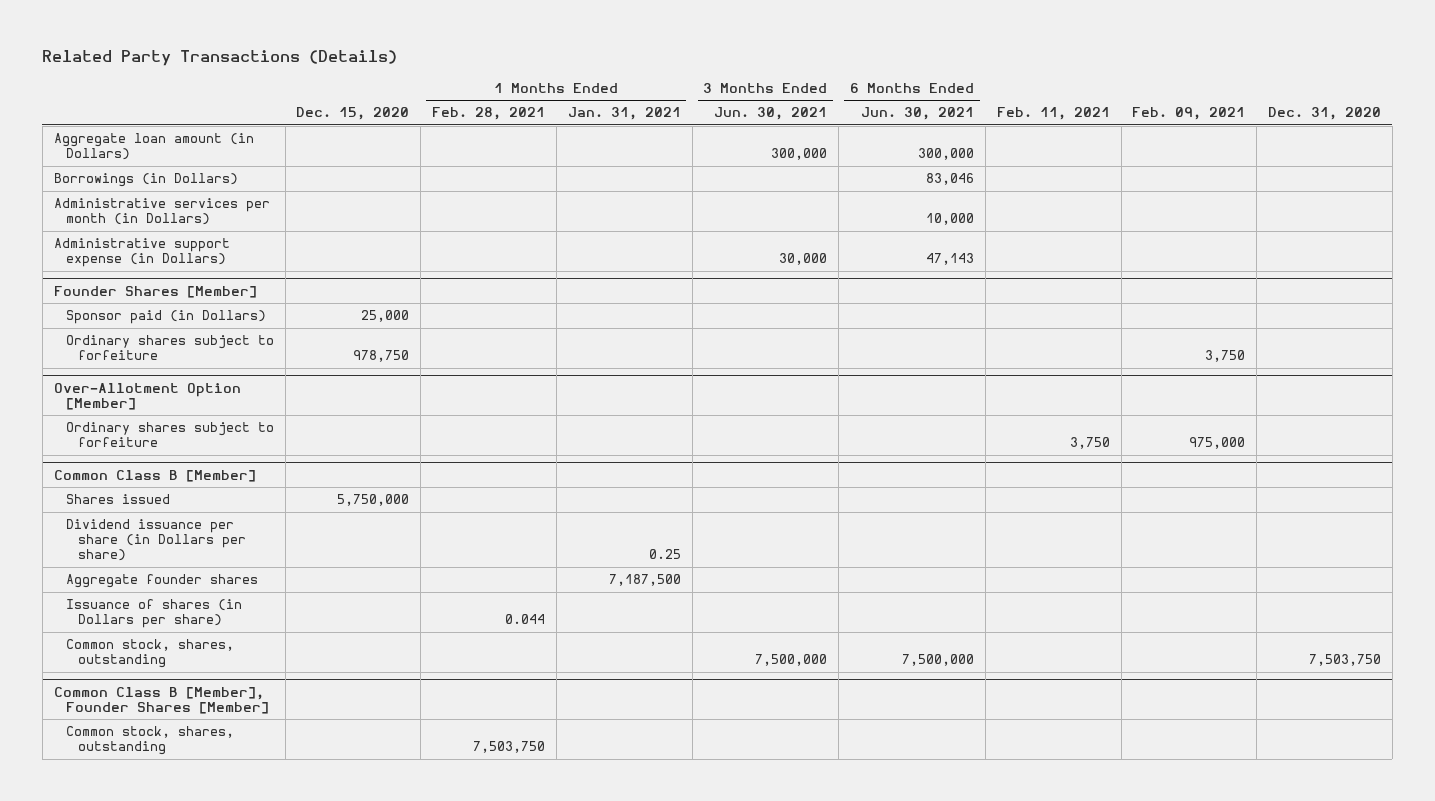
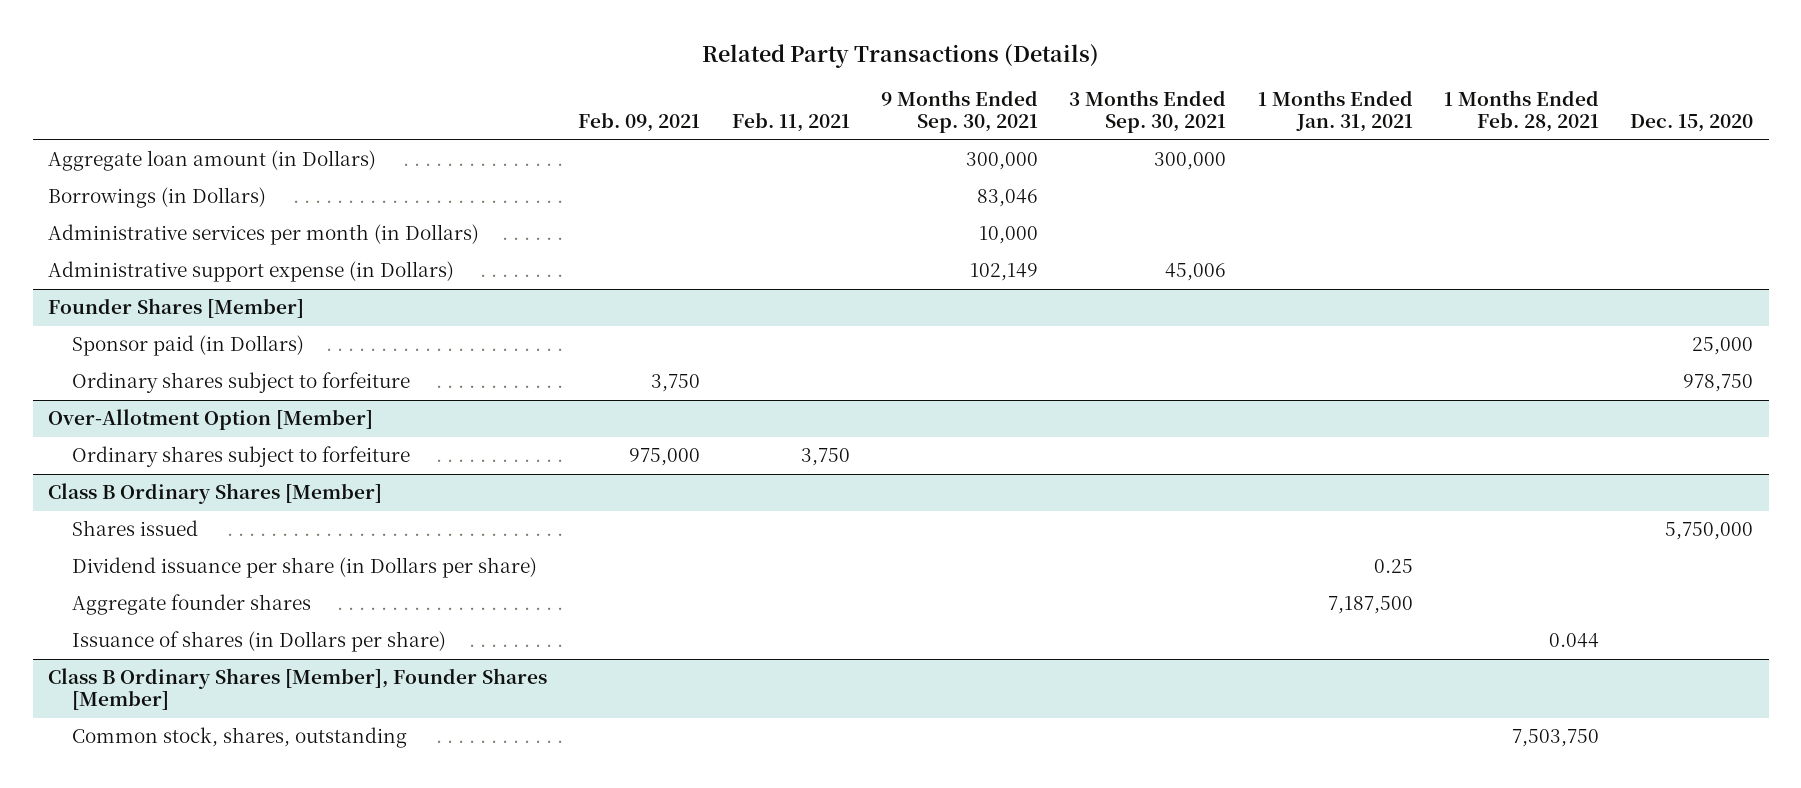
- | Dec. 15, 2020 | 1 Months Ended Feb. 28, 2021 | 1 Months Ended Jan. 31, 2021 | 3 Months Ended Jun. 30, 2021 | 6 Months Ended Jun. 30, 2021 | Feb. 11, 2021 | Feb. 09, 2021 | Dec. 31, 2020
+ | Feb. 09, 2021 | Feb. 11, 2021 | 9 Months Ended Sep. 30, 2021 | 3 Months Ended Sep. 30, 2021 | 1 Months Ended Jan. 31, 2021 | 1 Months Ended Feb. 28, 2021 | Dec. 15, 2020
- Common Class B [Member]
+ Class B Ordinary Shares [Member]
- Common stock, shares, outstanding | | | | 7,500,000 | 7,500,000 | | | 7,503,750
- Common Class B [Member], Founder Shares [Member]
+ Class B Ordinary Shares [Member], Founder Shares [Member]

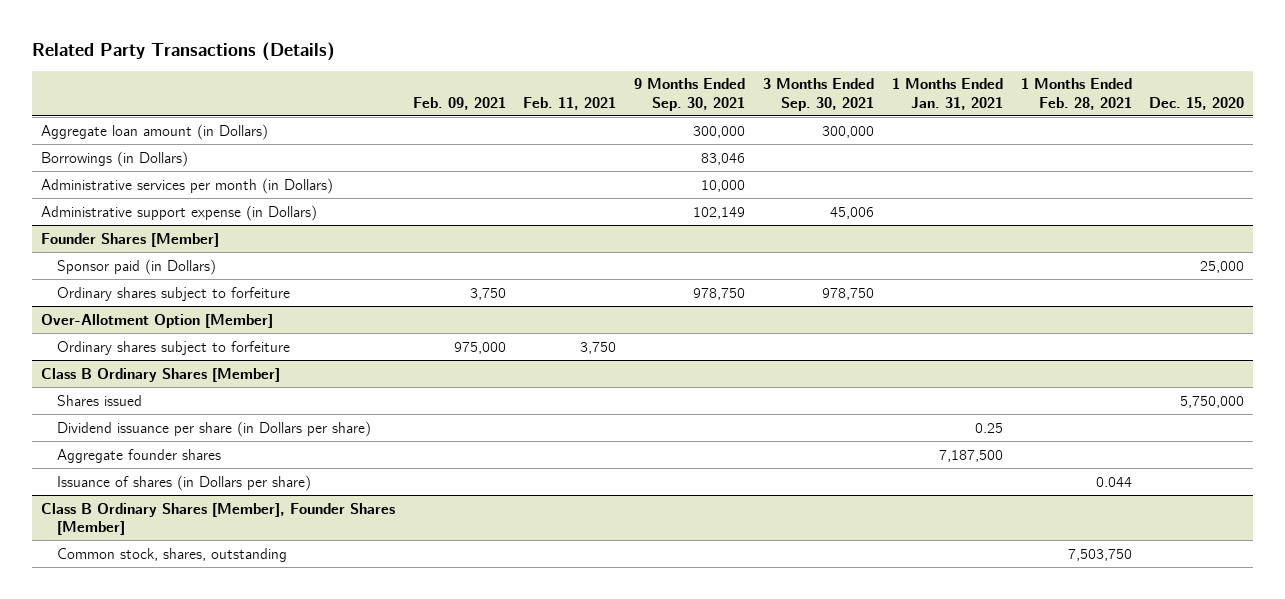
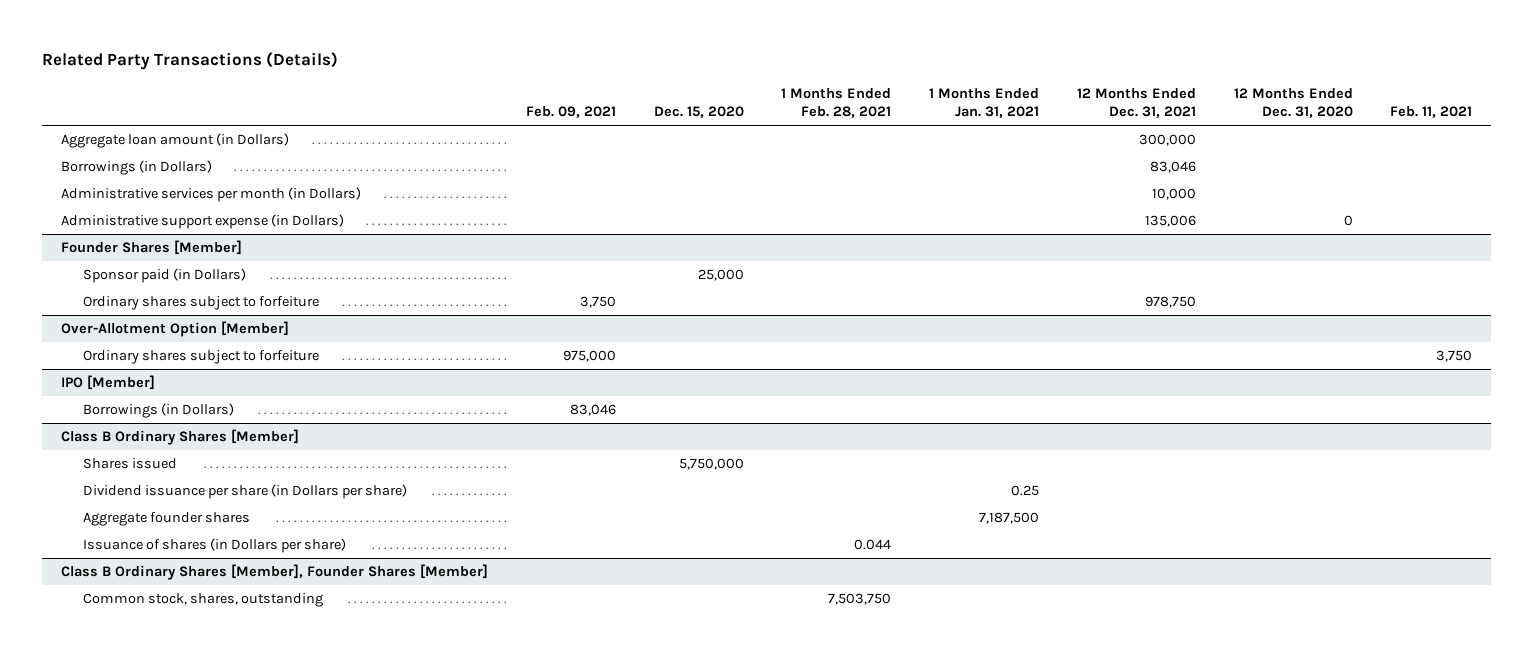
- | Feb. 09, 2021 | Feb. 11, 2021 | 9 Months Ended Sep. 30, 2021 | 3 Months Ended Sep. 30, 2021 | 1 Months Ended Jan. 31, 2021 | 1 Months Ended Feb. 28, 2021 | Dec. 15, 2020
+ | Feb. 09, 2021 | Dec. 15, 2020 | 1 Months Ended Feb. 28, 2021 | 1 Months Ended Jan. 31, 2021 | 12 Months Ended Dec. 31, 2021 | 12 Months Ended Dec. 31, 2020 | Feb. 11, 2021
+ IPO [Member]
+ Borrowings (in Dollars) | 83,046 | | | | | |

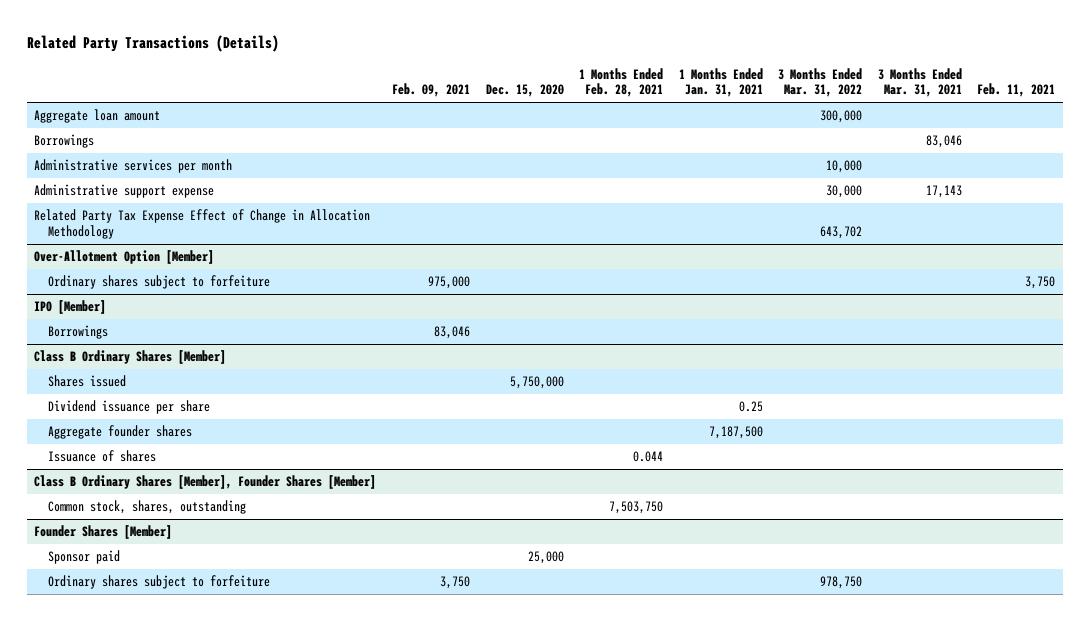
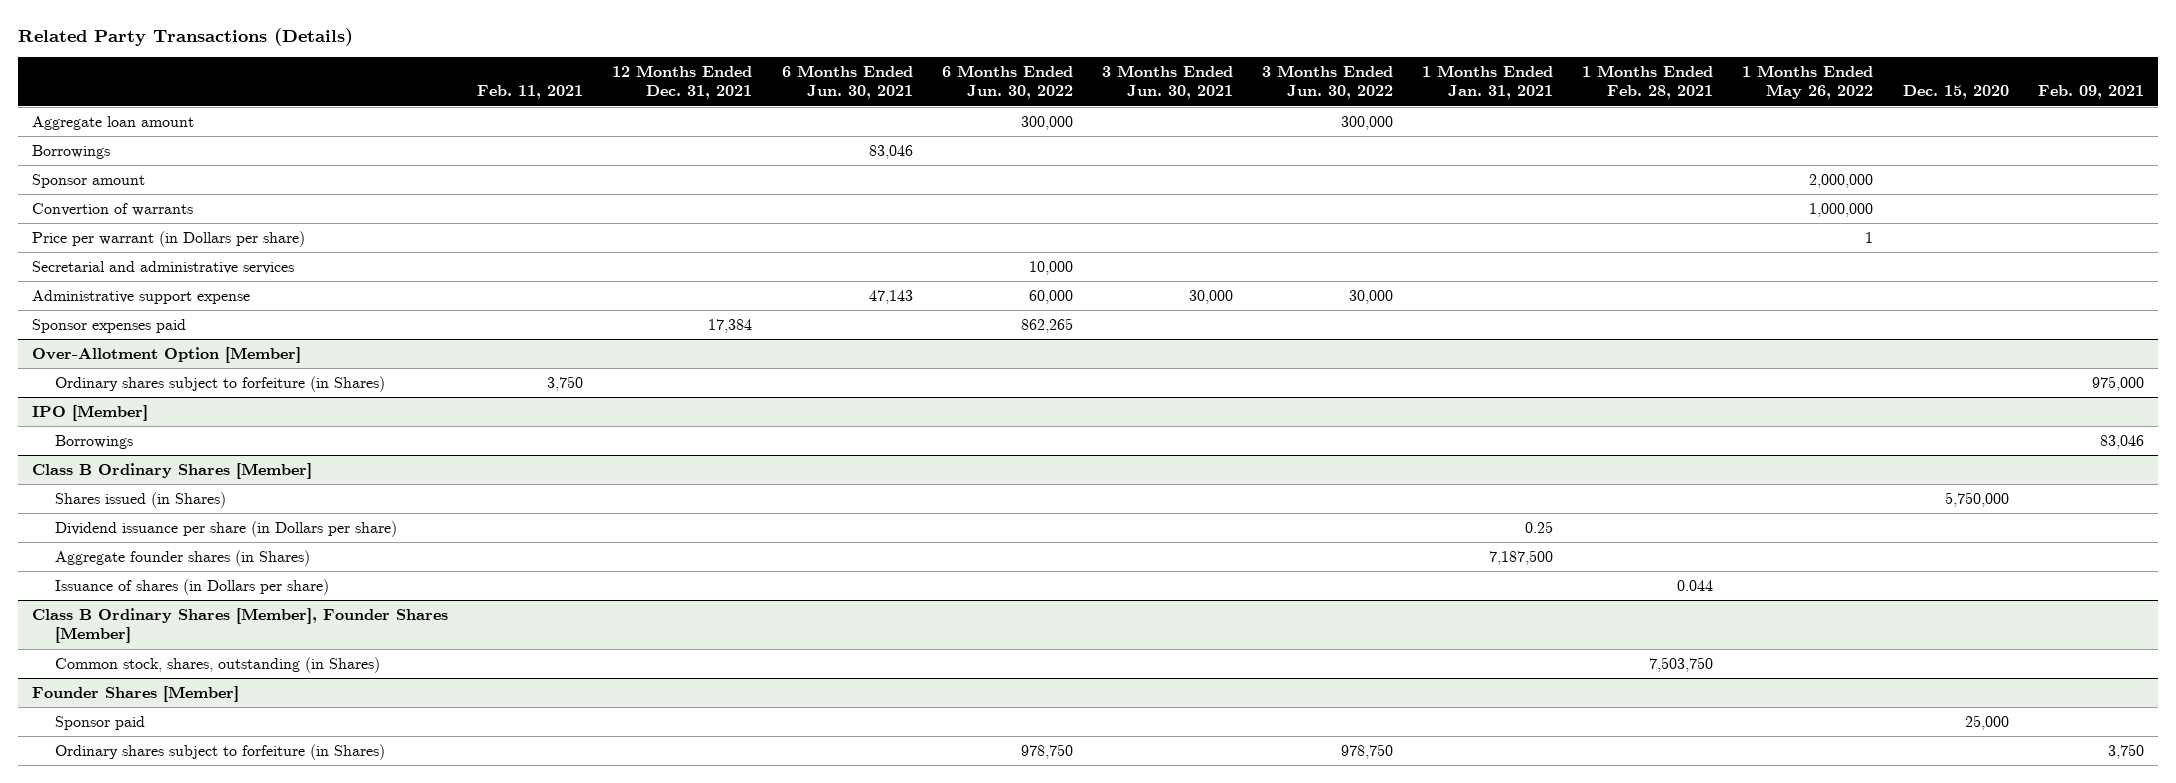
- | Feb. 09, 2021 | Dec. 15, 2020 | 1 Months Ended Feb. 28, 2021 | 1 Months Ended Jan. 31, 2021 | 3 Months Ended Mar. 31, 2022 | 3 Months Ended Mar. 31, 2021 | Feb. 11, 2021
+ | Feb. 11, 2021 | 12 Months Ended Dec. 31, 2021 | 6 Months Ended Jun. 30, 2021 | 6 Months Ended Jun. 30, 2022 | 3 Months Ended Jun. 30, 2021 | 3 Months Ended Jun. 30, 2022 | 1 Months Ended Jan. 31, 2021 | 1 Months Ended Feb. 28, 2021 | 1 Months Ended May 26, 2022 | Dec. 15, 2020 | Feb. 09, 2021
- Administrative services per month | | | | | 10,000 | |
+ Sponsor amount | | | | | | | | | 2,000,000 | |
+ Convertion of warrants | | | | | | | | | 1,000,000 | |
+ Price per warrant (in Dollars per share) | | | | | | | | | 1 | |
+ Secretarial and administrative services | | | | 10,000 | | | | | | |
- Related Party Tax Expense Effect of Change in Allocation Methodology | | | | | 643,702 | |
+ Sponsor expenses paid | | 17,384 | | 862,265 | | | | | | |
@ Over-Allotment Option [Member]
- Ordinary shares subject to forfeiture | 975,000 | | | | | | 3,750
+ Ordinary shares subject to forfeiture (in Shares) | 3,750 | | | | | | | | | | 975,000
@ Class B Ordinary Shares [Member]
- Shares issued | | 5,750,000 | | | | |
- Dividend issuance per share | | | | 0.25 | | |
- Aggregate founder shares | | | | 7,187,500 | | |
- Issuance of shares | | | 0.044 | | | |
+ Shares issued (in Shares) | | | | | | | | | | 5,750,000 |
+ Dividend issuance per share (in Dollars per share) | | | | | | | 0.25 | | | |
+ Aggregate founder shares (in Shares) | | | | | | | 7,187,500 | | | |
+ Issuance of shares (in Dollars per share) | | | | | | | | 0.044 | | |
@ Class B Ordinary Shares [Member], Founder Shares [Member]
- Common stock, shares, outstanding | | | 7,503,750 | | | |
+ Common stock, shares, outstanding (in Shares) | | | | | | | | 7,503,750 | | |
@ Founder Shares [Member]
- Ordinary shares subject to forfeiture | 3,750 | | | | 978,750 | |
+ Ordinary shares subject to forfeiture (in Shares) | | | | 978,750 | | 978,750 | | | | | 3,750

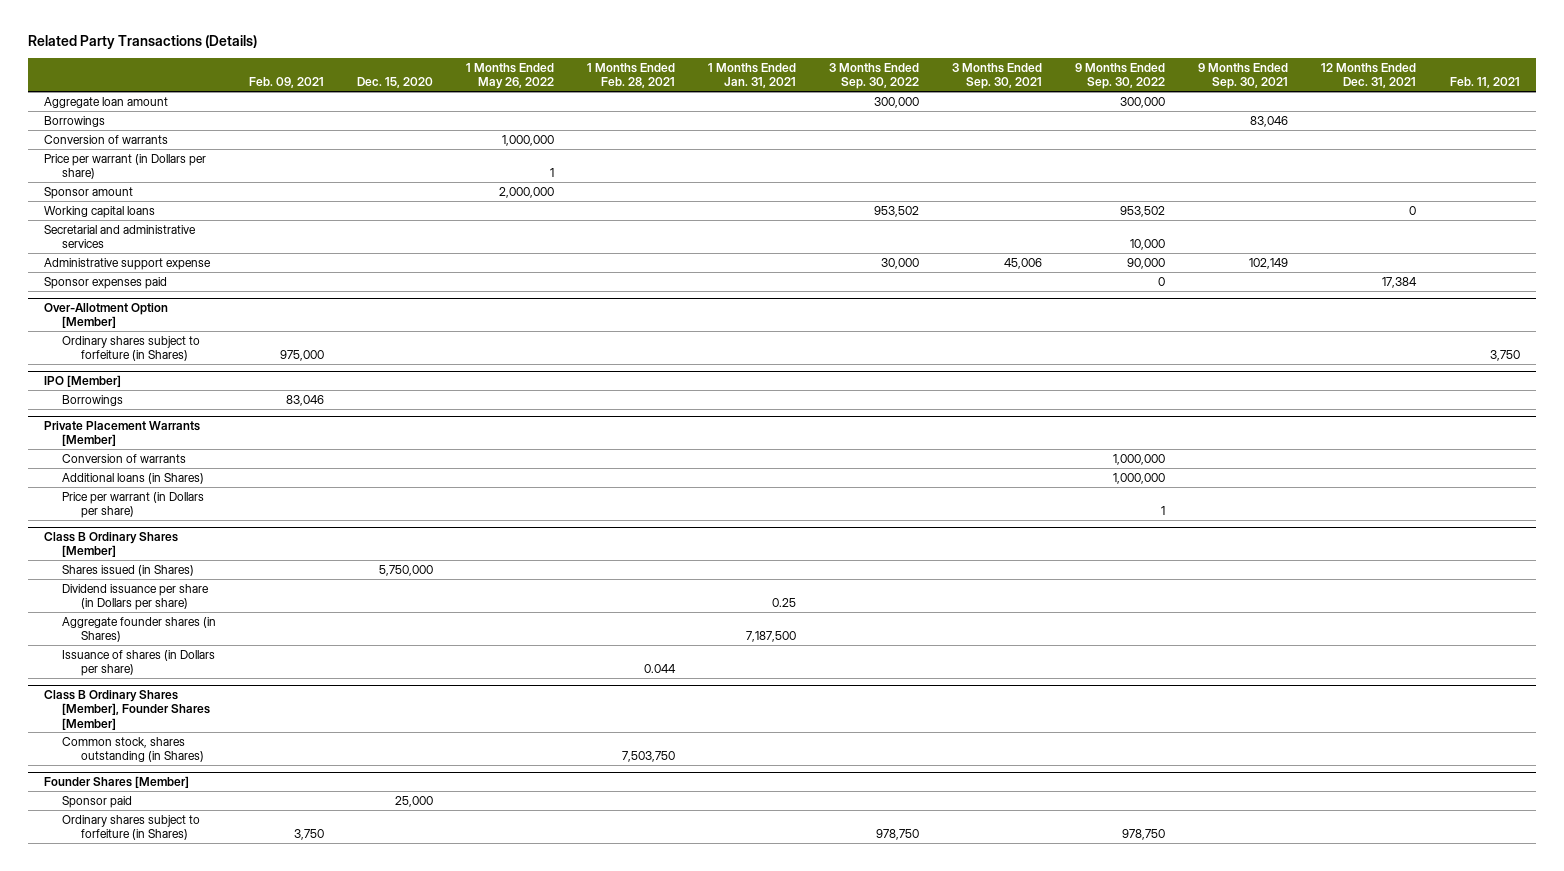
- | Feb. 11, 2021 | 12 Months Ended Dec. 31, 2021 | 6 Months Ended Jun. 30, 2021 | 6 Months Ended Jun. 30, 2022 | 3 Months Ended Jun. 30, 2021 | 3 Months Ended Jun. 30, 2022 | 1 Months Ended Jan. 31, 2021 | 1 Months Ended Feb. 28, 2021 | 1 Months Ended May 26, 2022 | Dec. 15, 2020 | Feb. 09, 2021
+ | Feb. 09, 2021 | Dec. 15, 2020 | 1 Months Ended May 26, 2022 | 1 Months Ended Feb. 28, 2021 | 1 Months Ended Jan. 31, 2021 | 3 Months Ended Sep. 30, 2022 | 3 Months Ended Sep. 30, 2021 | 9 Months Ended Sep. 30, 2022 | 9 Months Ended Sep. 30, 2021 | 12 Months Ended Dec. 31, 2021 | Feb. 11, 2021
- Convertion of warrants | | | | | | | | | 1,000,000 | |
+ Conversion of warrants | | | 1,000,000 | | | | | | | |
moved down: Sponsor amount | | | 2,000,000 | | | | | | | |
+ Working capital loans | | | | | | 953,502 | | 953,502 | | 0 |
+ Private Placement Warrants [Member]
+ Conversion of warrants | | | | | | | | 1,000,000 | | |
+ Additional loans (in Shares) | | | | | | | | 1,000,000 | | |
+ Price per warrant (in Dollars per share) | | | | | | | | 1 | | |
@ Class B Ordinary Shares [Member], Founder Shares [Member]
- Common stock, shares, outstanding (in Shares) | | | | | | | | 7,503,750 | | |
+ Common stock, shares outstanding (in Shares) | | | | 7,503,750 | | | | | | |

